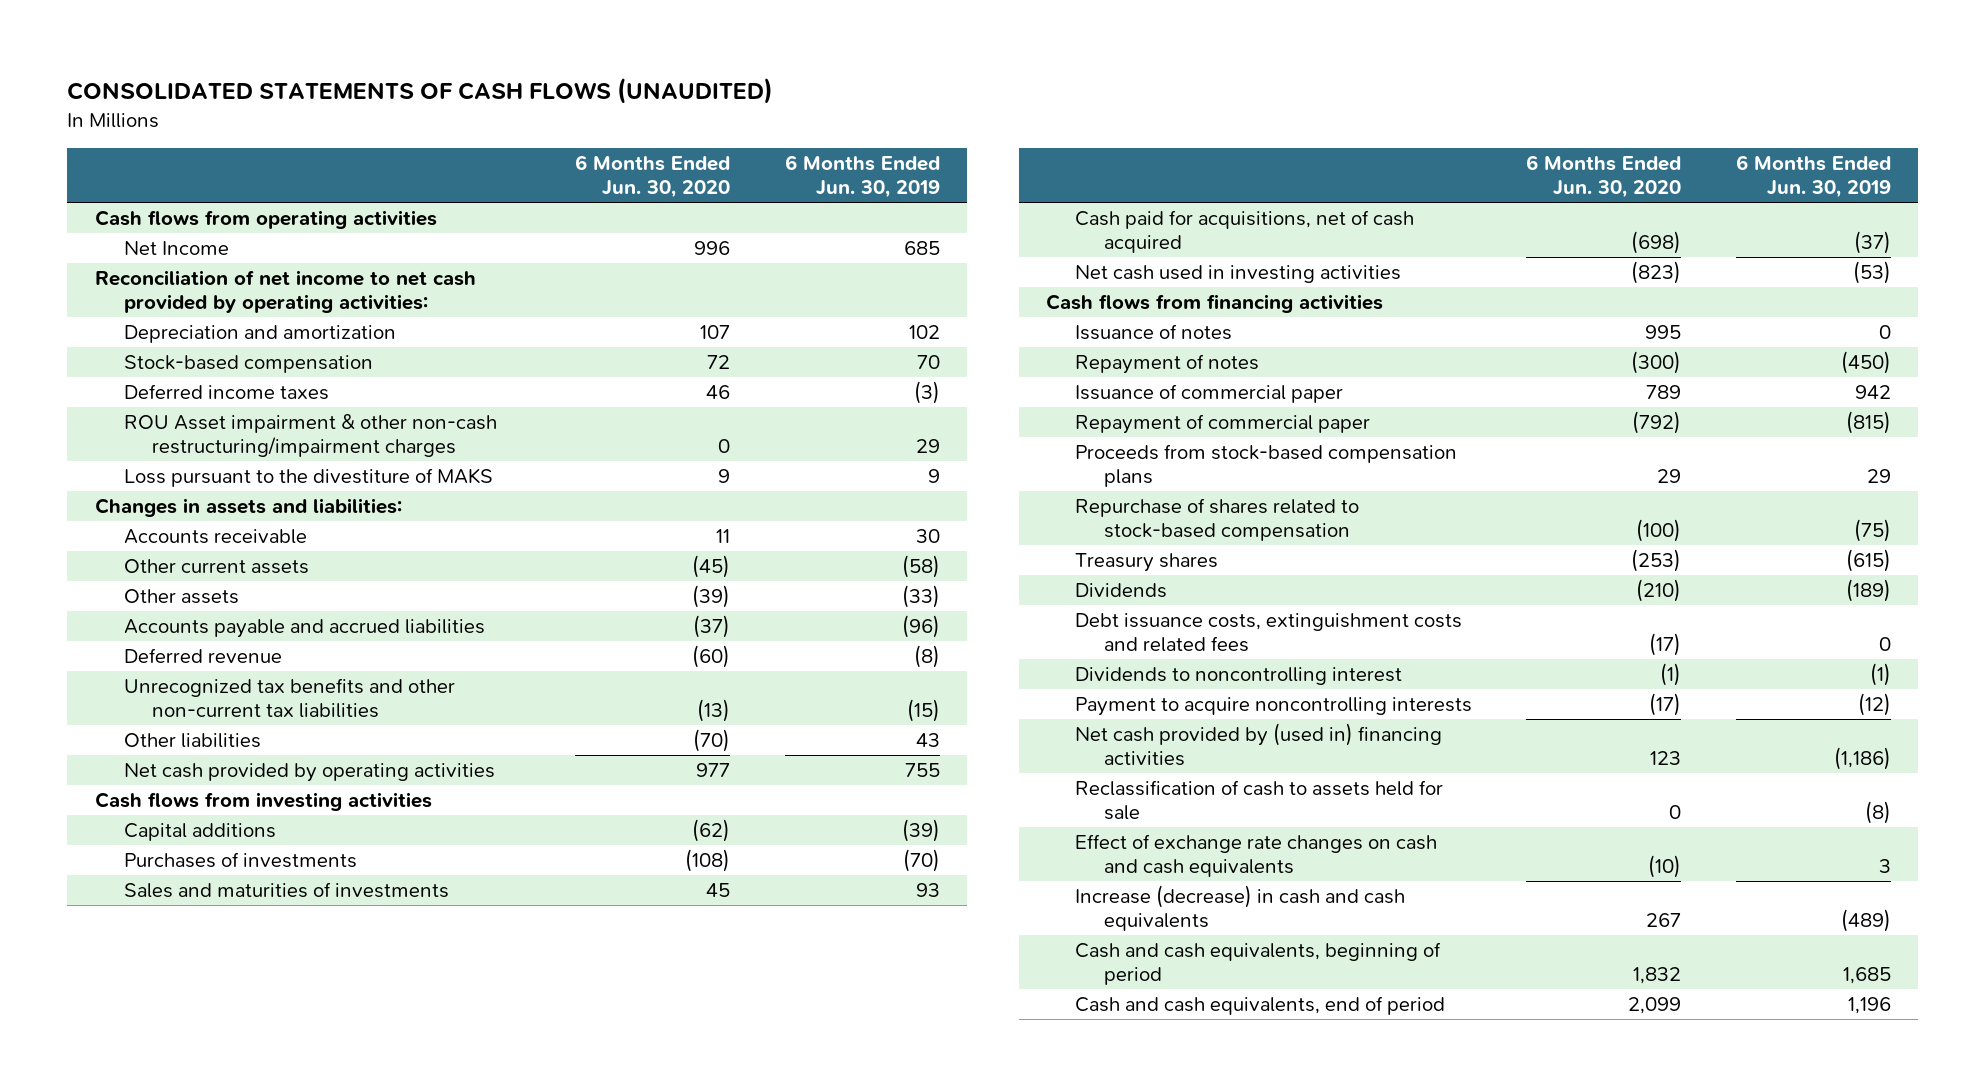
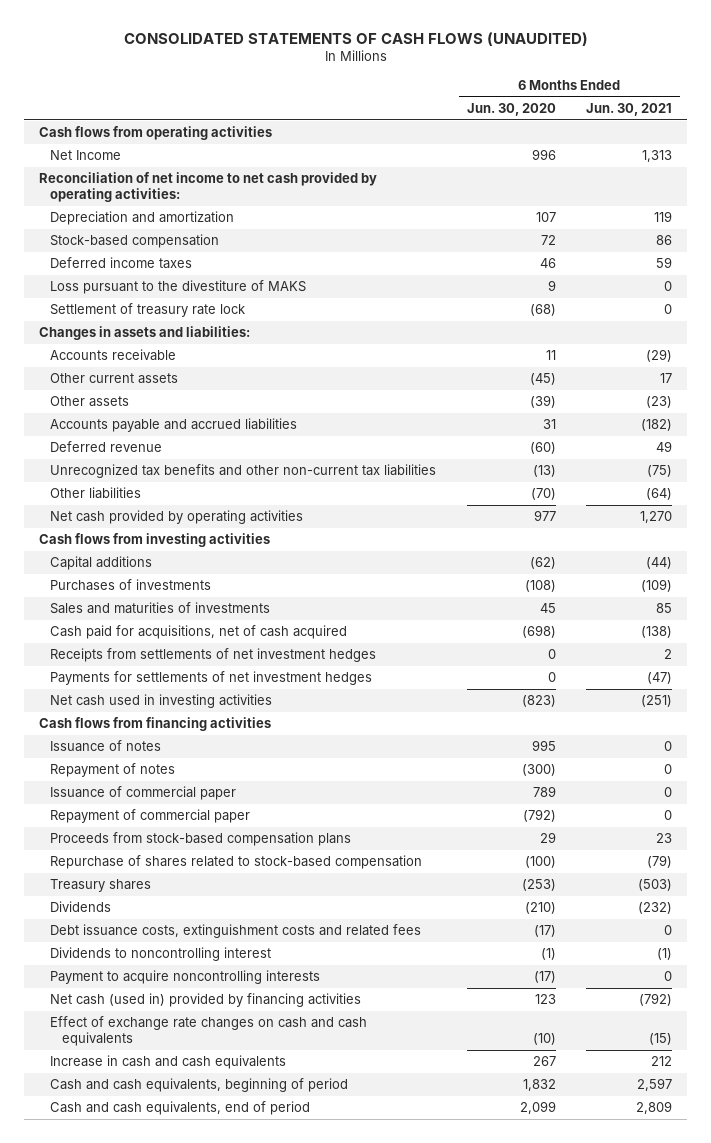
- | 6 Months Ended Jun. 30, 2020 | 6 Months Ended Jun. 30, 2019
+ | 6 Months Ended Jun. 30, 2020 | 6 Months Ended Jun. 30, 2021
- ROU Asset impairment & other non-cash restructuring/impairment charges | 0 | 29
+ Settlement of treasury rate lock | (68) | 0
- Accounts payable and accrued liabilities | (37) | (96)
+ Accounts payable and accrued liabilities | 31 | (182)
+ Receipts from settlements of net investment hedges | 0 | 2
+ Payments for settlements of net investment hedges | 0 | (47)
- Net cash provided by (used in) financing activities | 123 | (1,186)
- Reclassification of cash to assets held for sale | 0 | (8)
+ Net cash (used in) provided by financing activities | 123 | (792)
- Increase (decrease) in cash and cash equivalents | 267 | (489)
+ Increase in cash and cash equivalents | 267 | 212

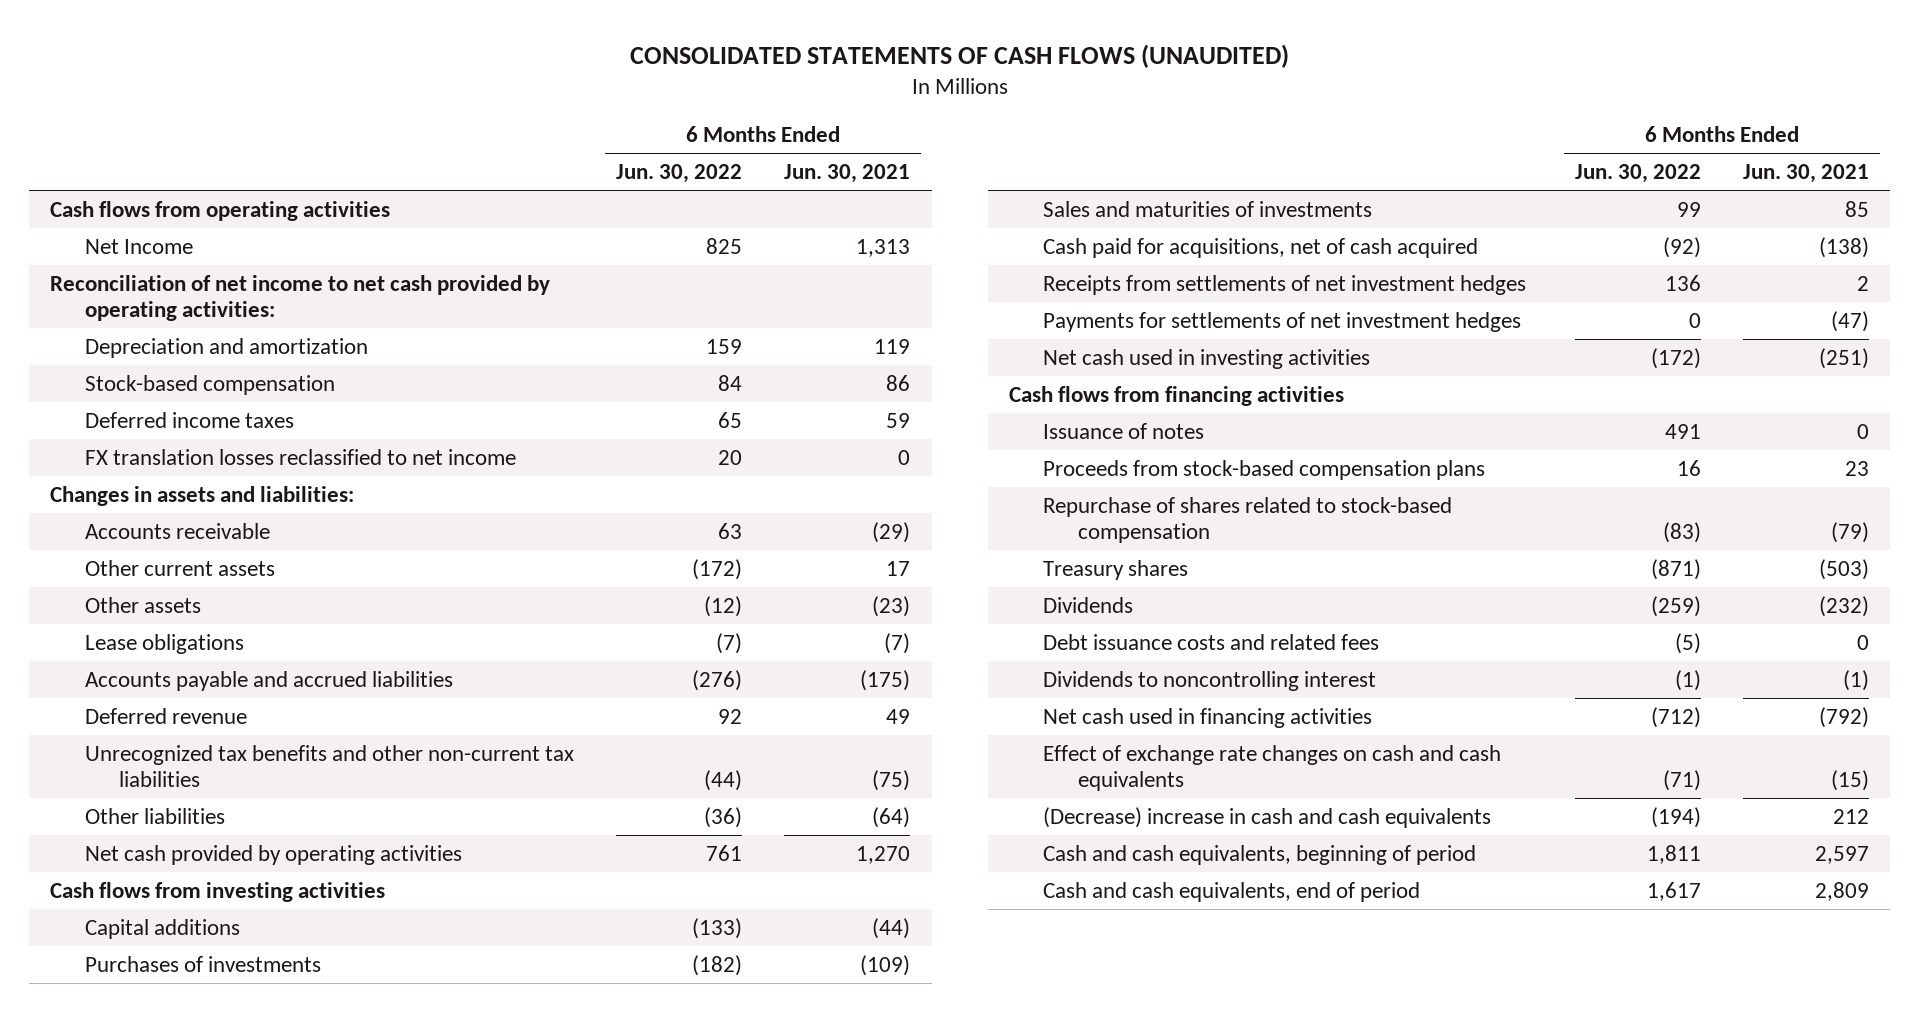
- | 6 Months Ended Jun. 30, 2020 | 6 Months Ended Jun. 30, 2021
+ | 6 Months Ended Jun. 30, 2022 | 6 Months Ended Jun. 30, 2021
- Loss pursuant to the divestiture of MAKS | 9 | 0
- Settlement of treasury rate lock | (68) | 0
+ FX translation losses reclassified to net income | 20 | 0
- Accounts payable and accrued liabilities | 31 | (182)
+ Lease obligations | (7) | (7)
+ Accounts payable and accrued liabilities | (276) | (175)
- Repayment of notes | (300) | 0
- Issuance of commercial paper | 789 | 0
- Repayment of commercial paper | (792) | 0
- Debt issuance costs, extinguishment costs and related fees | (17) | 0
+ Debt issuance costs and related fees | (5) | 0
- Payment to acquire noncontrolling interests | (17) | 0
- Net cash (used in) provided by financing activities | 123 | (792)
+ Net cash used in financing activities | (712) | (792)
- Increase in cash and cash equivalents | 267 | 212
+ (Decrease) increase in cash and cash equivalents | (194) | 212

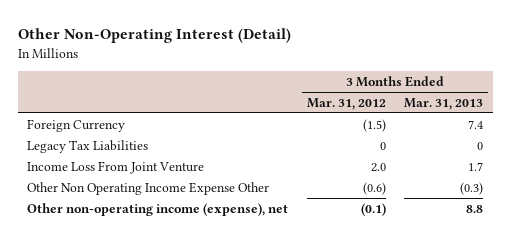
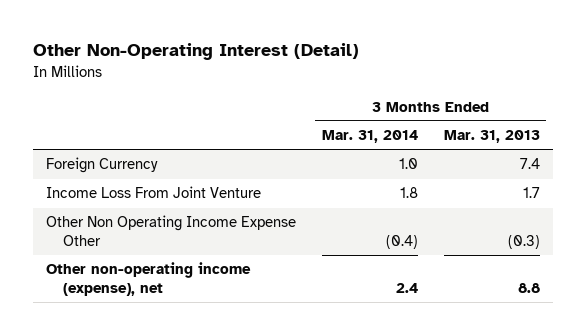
- | 3 Months Ended Mar. 31, 2012 | 3 Months Ended Mar. 31, 2013
+ | 3 Months Ended Mar. 31, 2014 | 3 Months Ended Mar. 31, 2013
- Legacy Tax Liabilities | 0 | 0

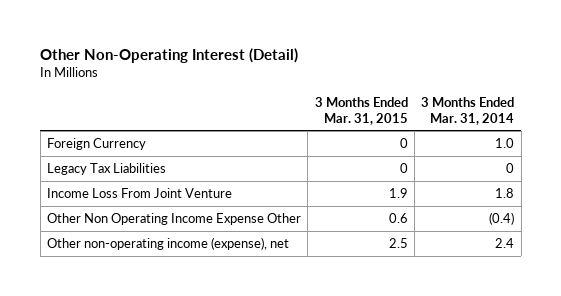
- | 3 Months Ended Mar. 31, 2014 | 3 Months Ended Mar. 31, 2013
+ | 3 Months Ended Mar. 31, 2015 | 3 Months Ended Mar. 31, 2014
+ Legacy Tax Liabilities | 0 | 0

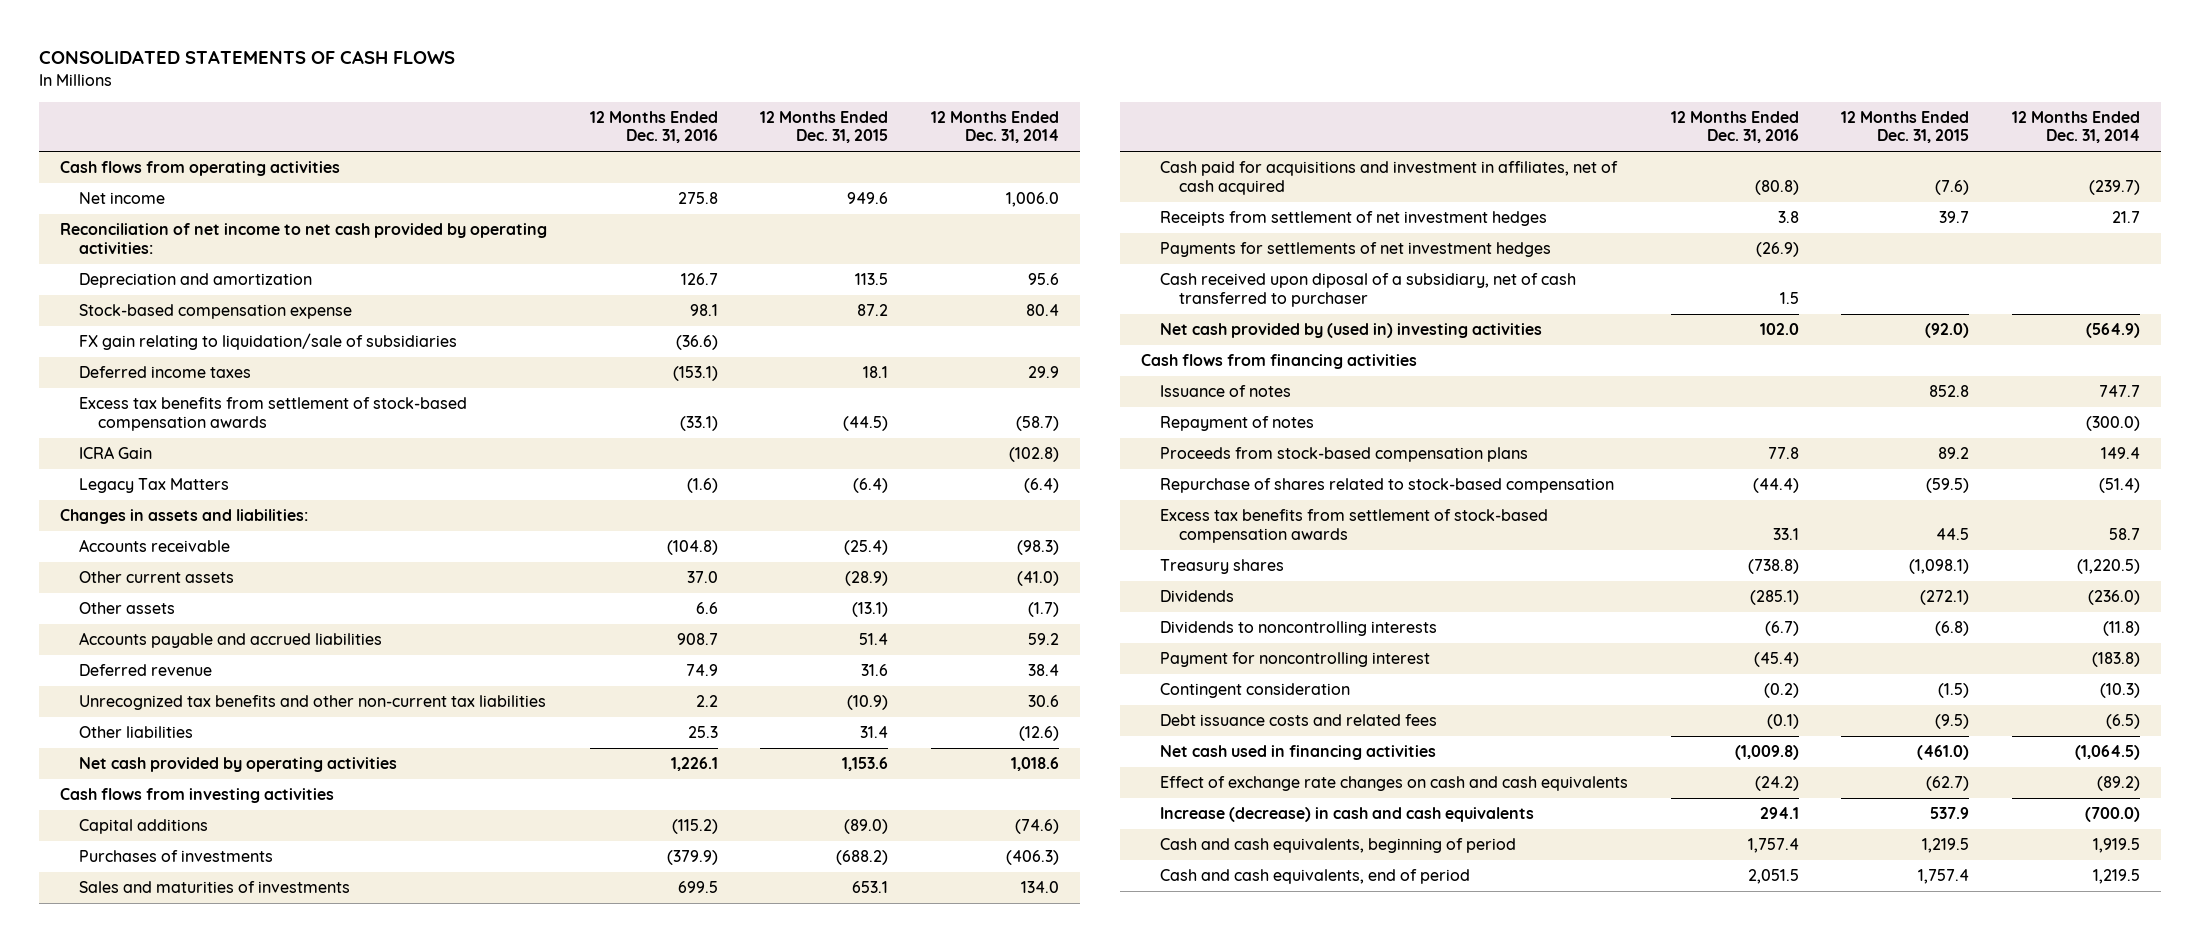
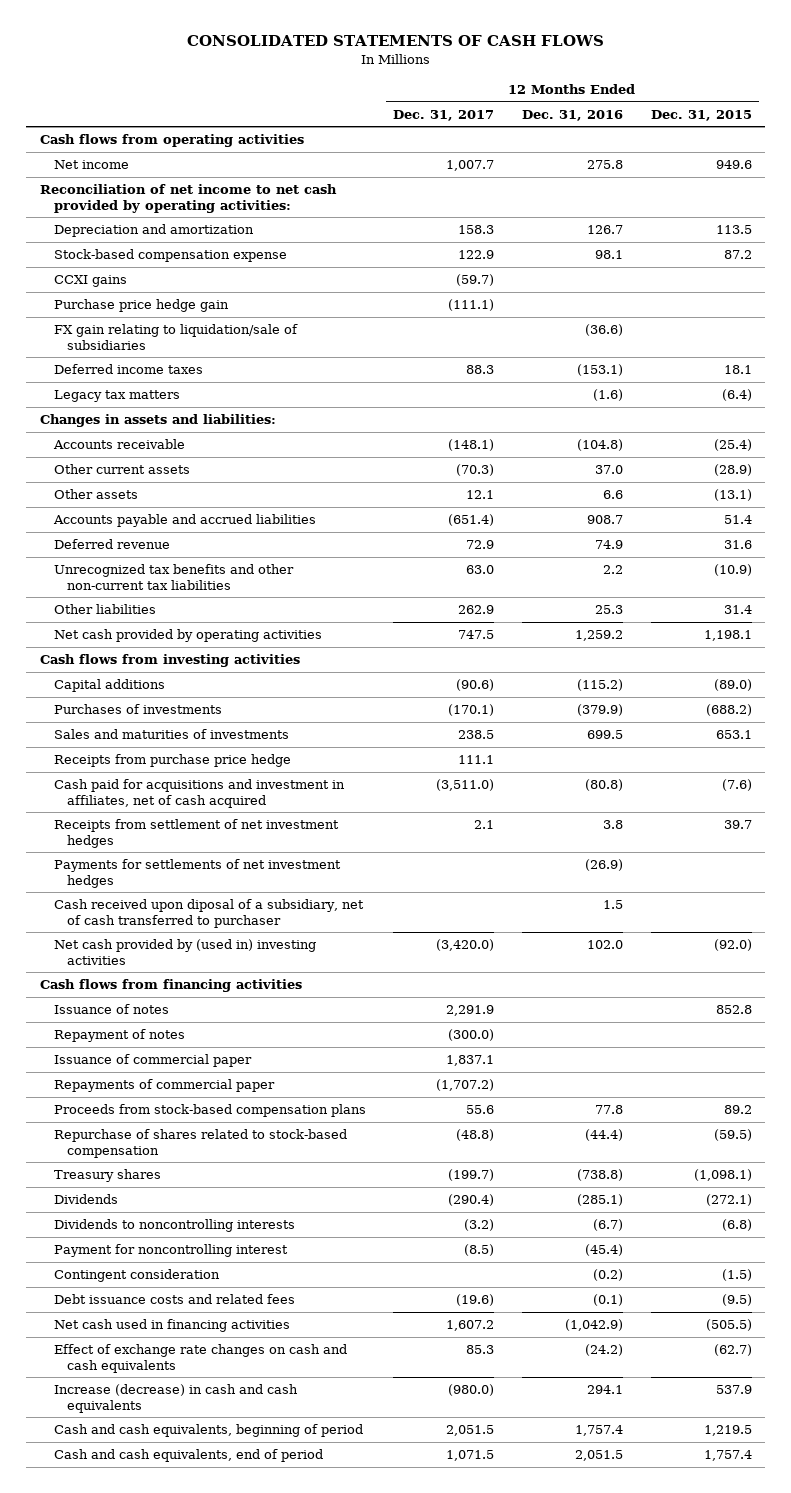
- | 12 Months Ended Dec. 31, 2016 | 12 Months Ended Dec. 31, 2015 | 12 Months Ended Dec. 31, 2014
+ | 12 Months Ended Dec. 31, 2017 | 12 Months Ended Dec. 31, 2016 | 12 Months Ended Dec. 31, 2015
+ CCXI gains | (59.7) | |
+ Purchase price hedge gain | (111.1) | |
- Excess tax benefits from settlement of stock-based compensation awards | (33.1) | (44.5) | (58.7)
- ICRA Gain | | | (102.8)
- Legacy Tax Matters | (1.6) | (6.4) | (6.4)
+ Legacy tax matters | | (1.6) | (6.4)
- Net cash provided by operating activities | 1,226.1 | 1,153.6 | 1,018.6
+ Net cash provided by operating activities | 747.5 | 1,259.2 | 1,198.1
+ Receipts from purchase price hedge | 111.1 | |
+ Issuance of commercial paper | 1,837.1 | |
+ Repayments of commercial paper | (1,707.2) | |
- Excess tax benefits from settlement of stock-based compensation awards | 33.1 | 44.5 | 58.7
- Net cash used in financing activities | (1,009.8) | (461.0) | (1,064.5)
+ Net cash used in financing activities | 1,607.2 | (1,042.9) | (505.5)

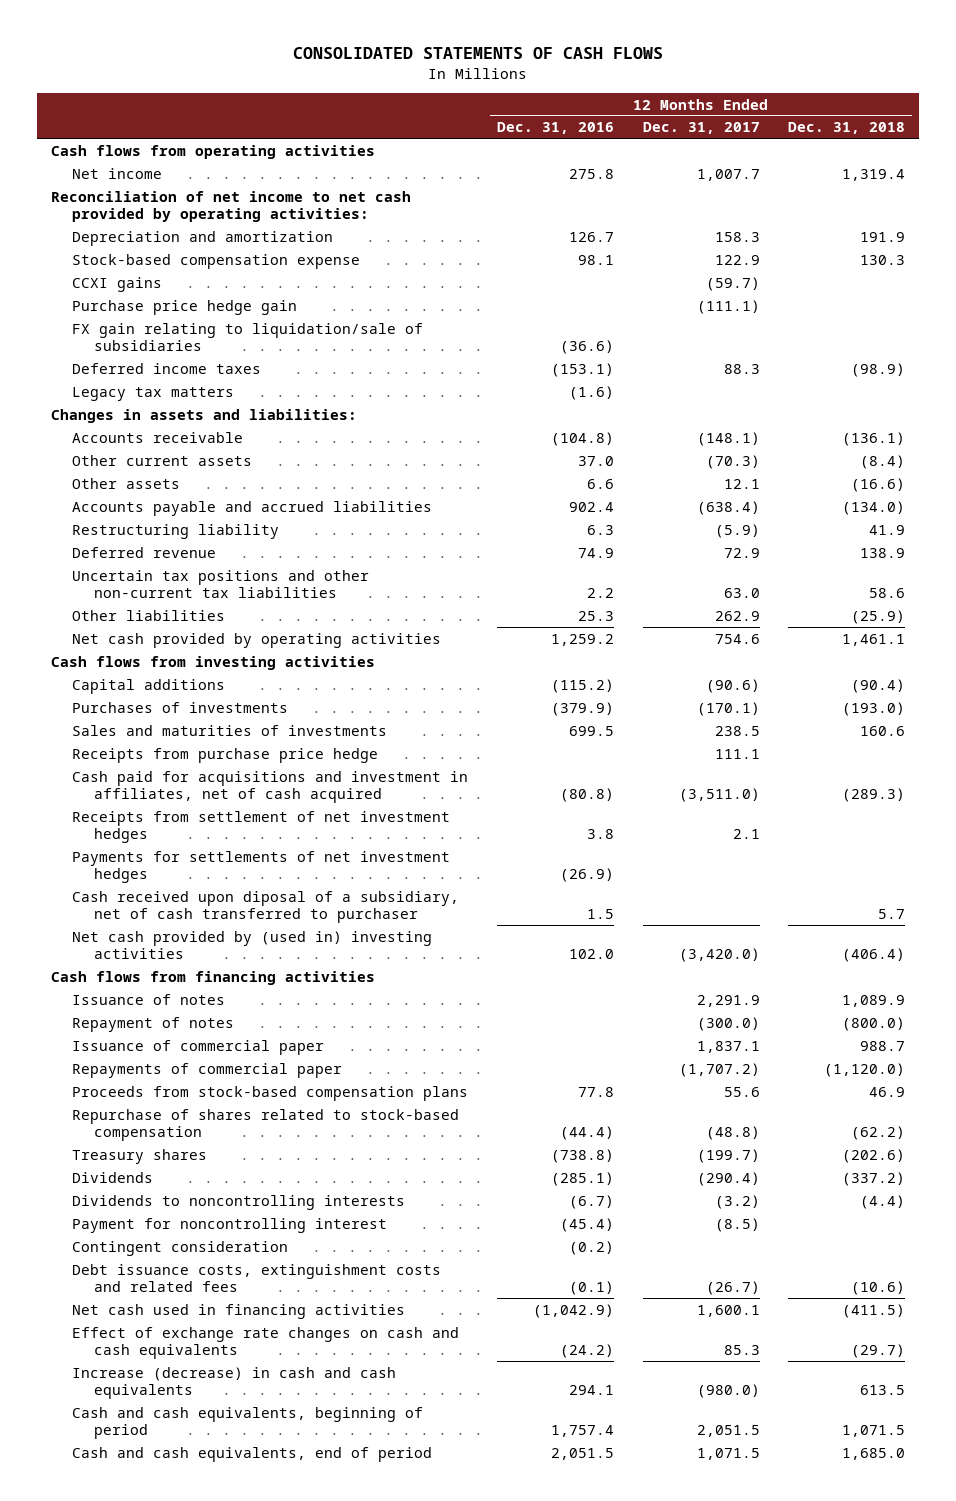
- | 12 Months Ended Dec. 31, 2017 | 12 Months Ended Dec. 31, 2016 | 12 Months Ended Dec. 31, 2015
+ | 12 Months Ended Dec. 31, 2016 | 12 Months Ended Dec. 31, 2017 | 12 Months Ended Dec. 31, 2018
- Accounts payable and accrued liabilities | (651.4) | 908.7 | 51.4
+ Accounts payable and accrued liabilities | 902.4 | (638.4) | (134.0)
+ Restructuring liability | 6.3 | (5.9) | 41.9
- Unrecognized tax benefits and other non-current tax liabilities | 63.0 | 2.2 | (10.9)
+ Uncertain tax positions and other non-current tax liabilities | 2.2 | 63.0 | 58.6
- Net cash provided by operating activities | 747.5 | 1,259.2 | 1,198.1
+ Net cash provided by operating activities | 1,259.2 | 754.6 | 1,461.1
- Debt issuance costs and related fees | (19.6) | (0.1) | (9.5)
- Net cash used in financing activities | 1,607.2 | (1,042.9) | (505.5)
+ Debt issuance costs, extinguishment costs and related fees | (0.1) | (26.7) | (10.6)
+ Net cash used in financing activities | (1,042.9) | 1,600.1 | (411.5)

